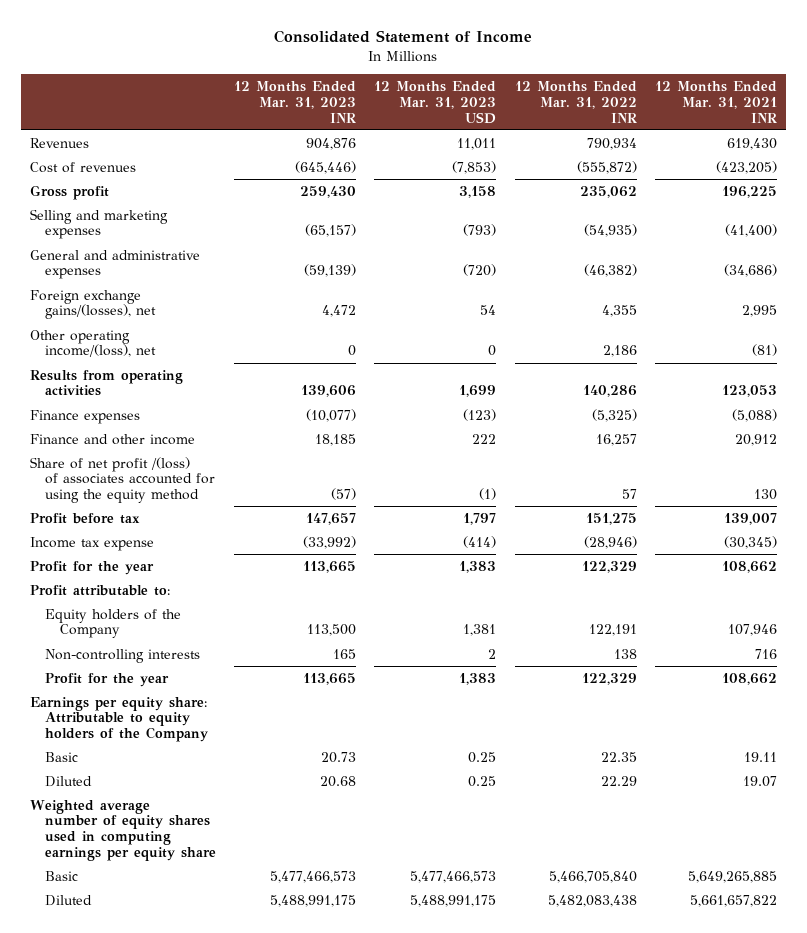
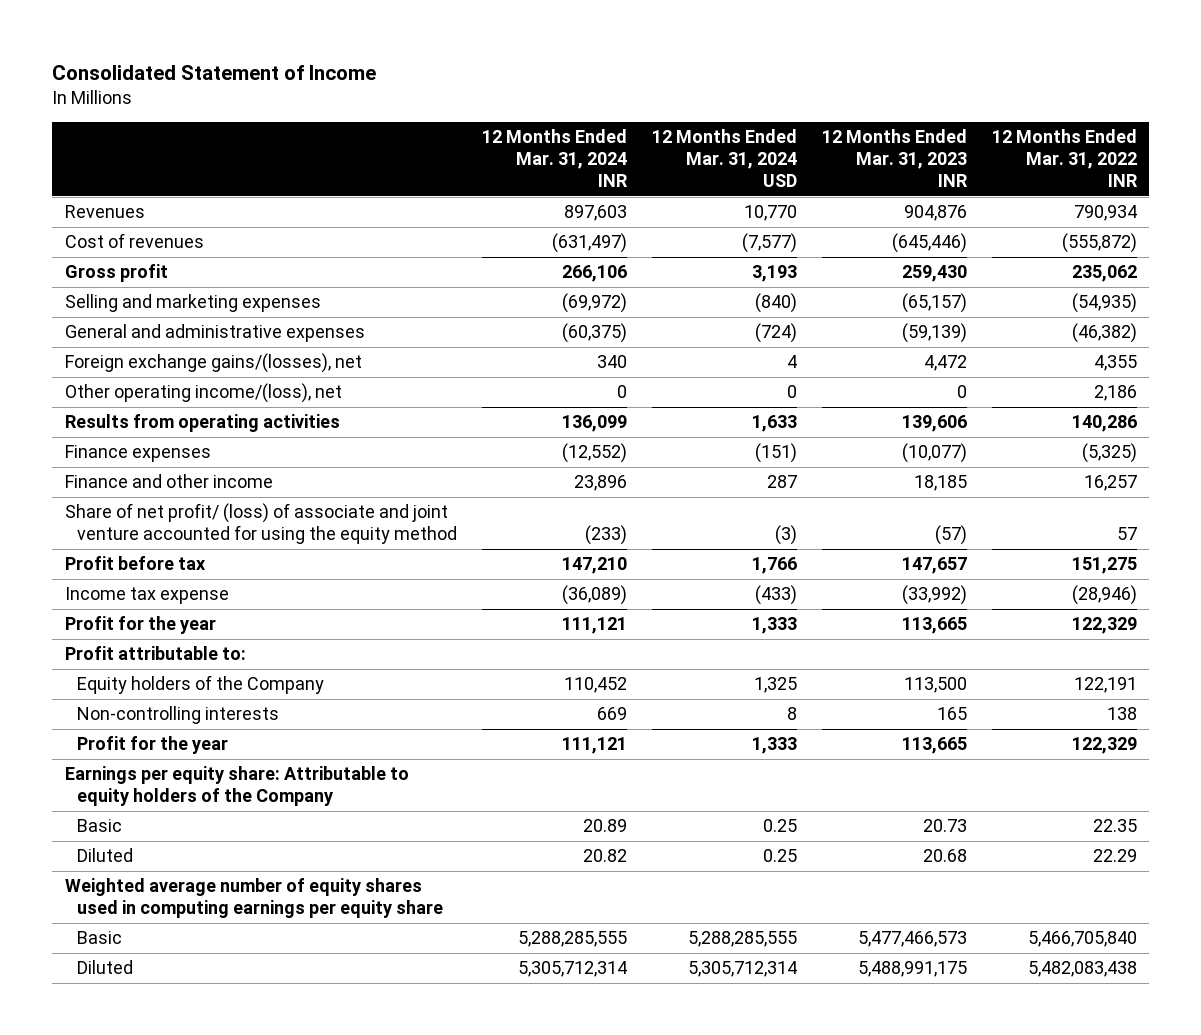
- | 12 Months Ended Mar. 31, 2023 INR | 12 Months Ended Mar. 31, 2023 USD | 12 Months Ended Mar. 31, 2022 INR | 12 Months Ended Mar. 31, 2021 INR
+ | 12 Months Ended Mar. 31, 2024 INR | 12 Months Ended Mar. 31, 2024 USD | 12 Months Ended Mar. 31, 2023 INR | 12 Months Ended Mar. 31, 2022 INR
- Share of net profit /(loss) of associates accounted for using the equity method | (57) | (1) | 57 | 130
+ Share of net profit/ (loss) of associate and joint venture accounted for using the equity method | (233) | (3) | (57) | 57

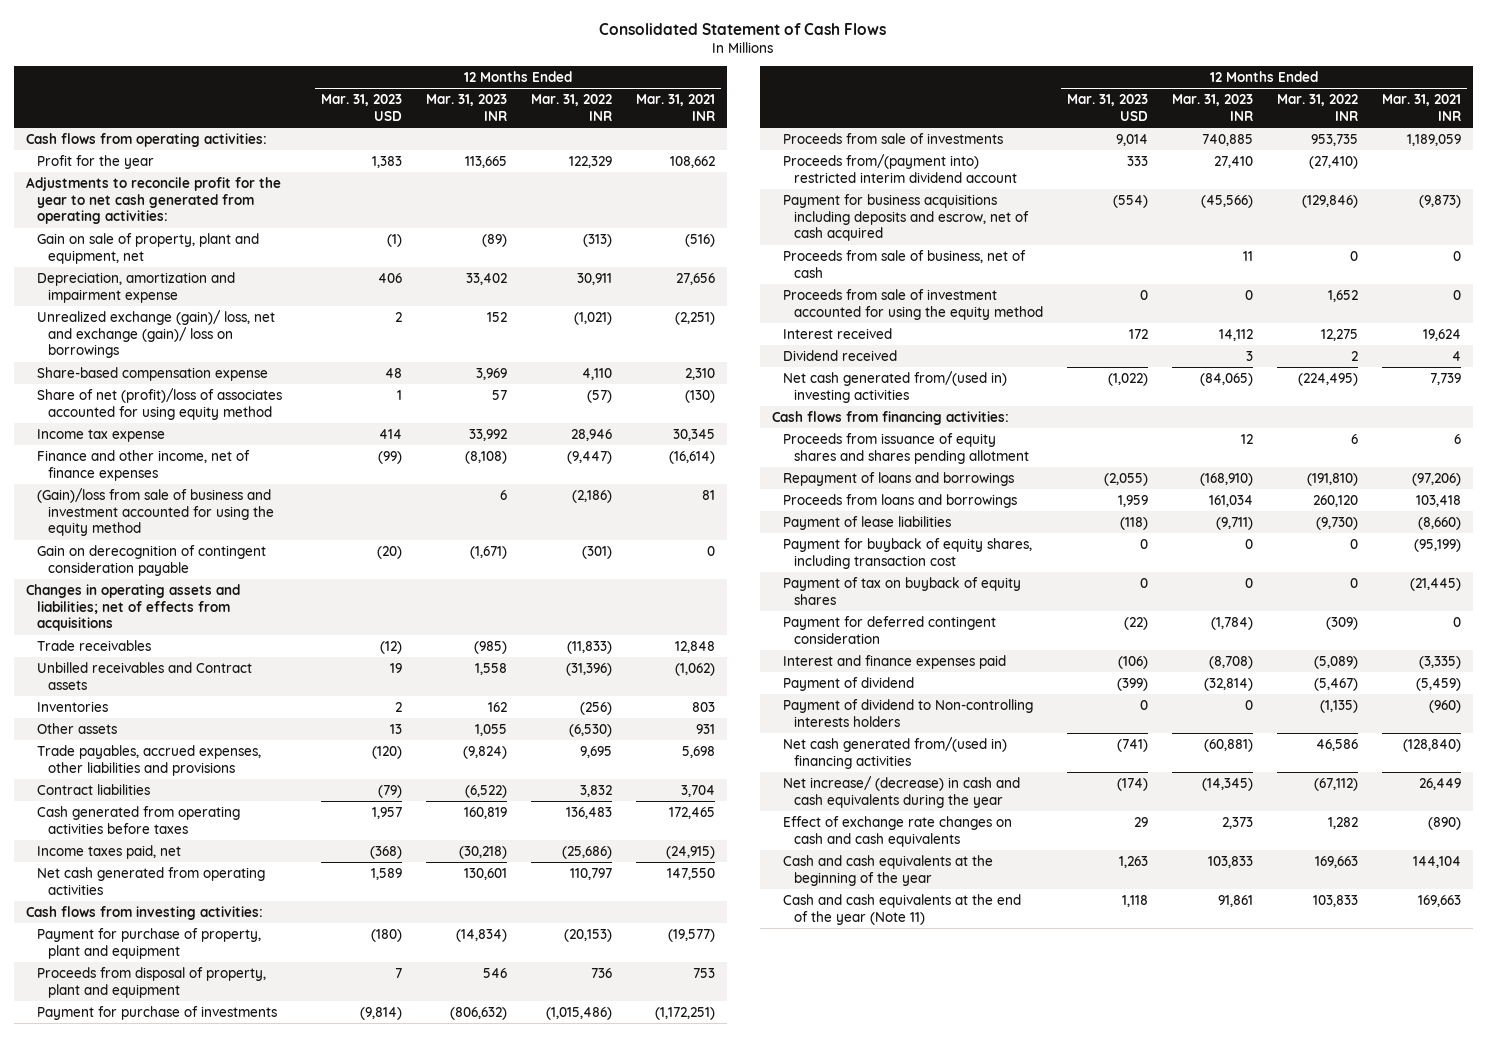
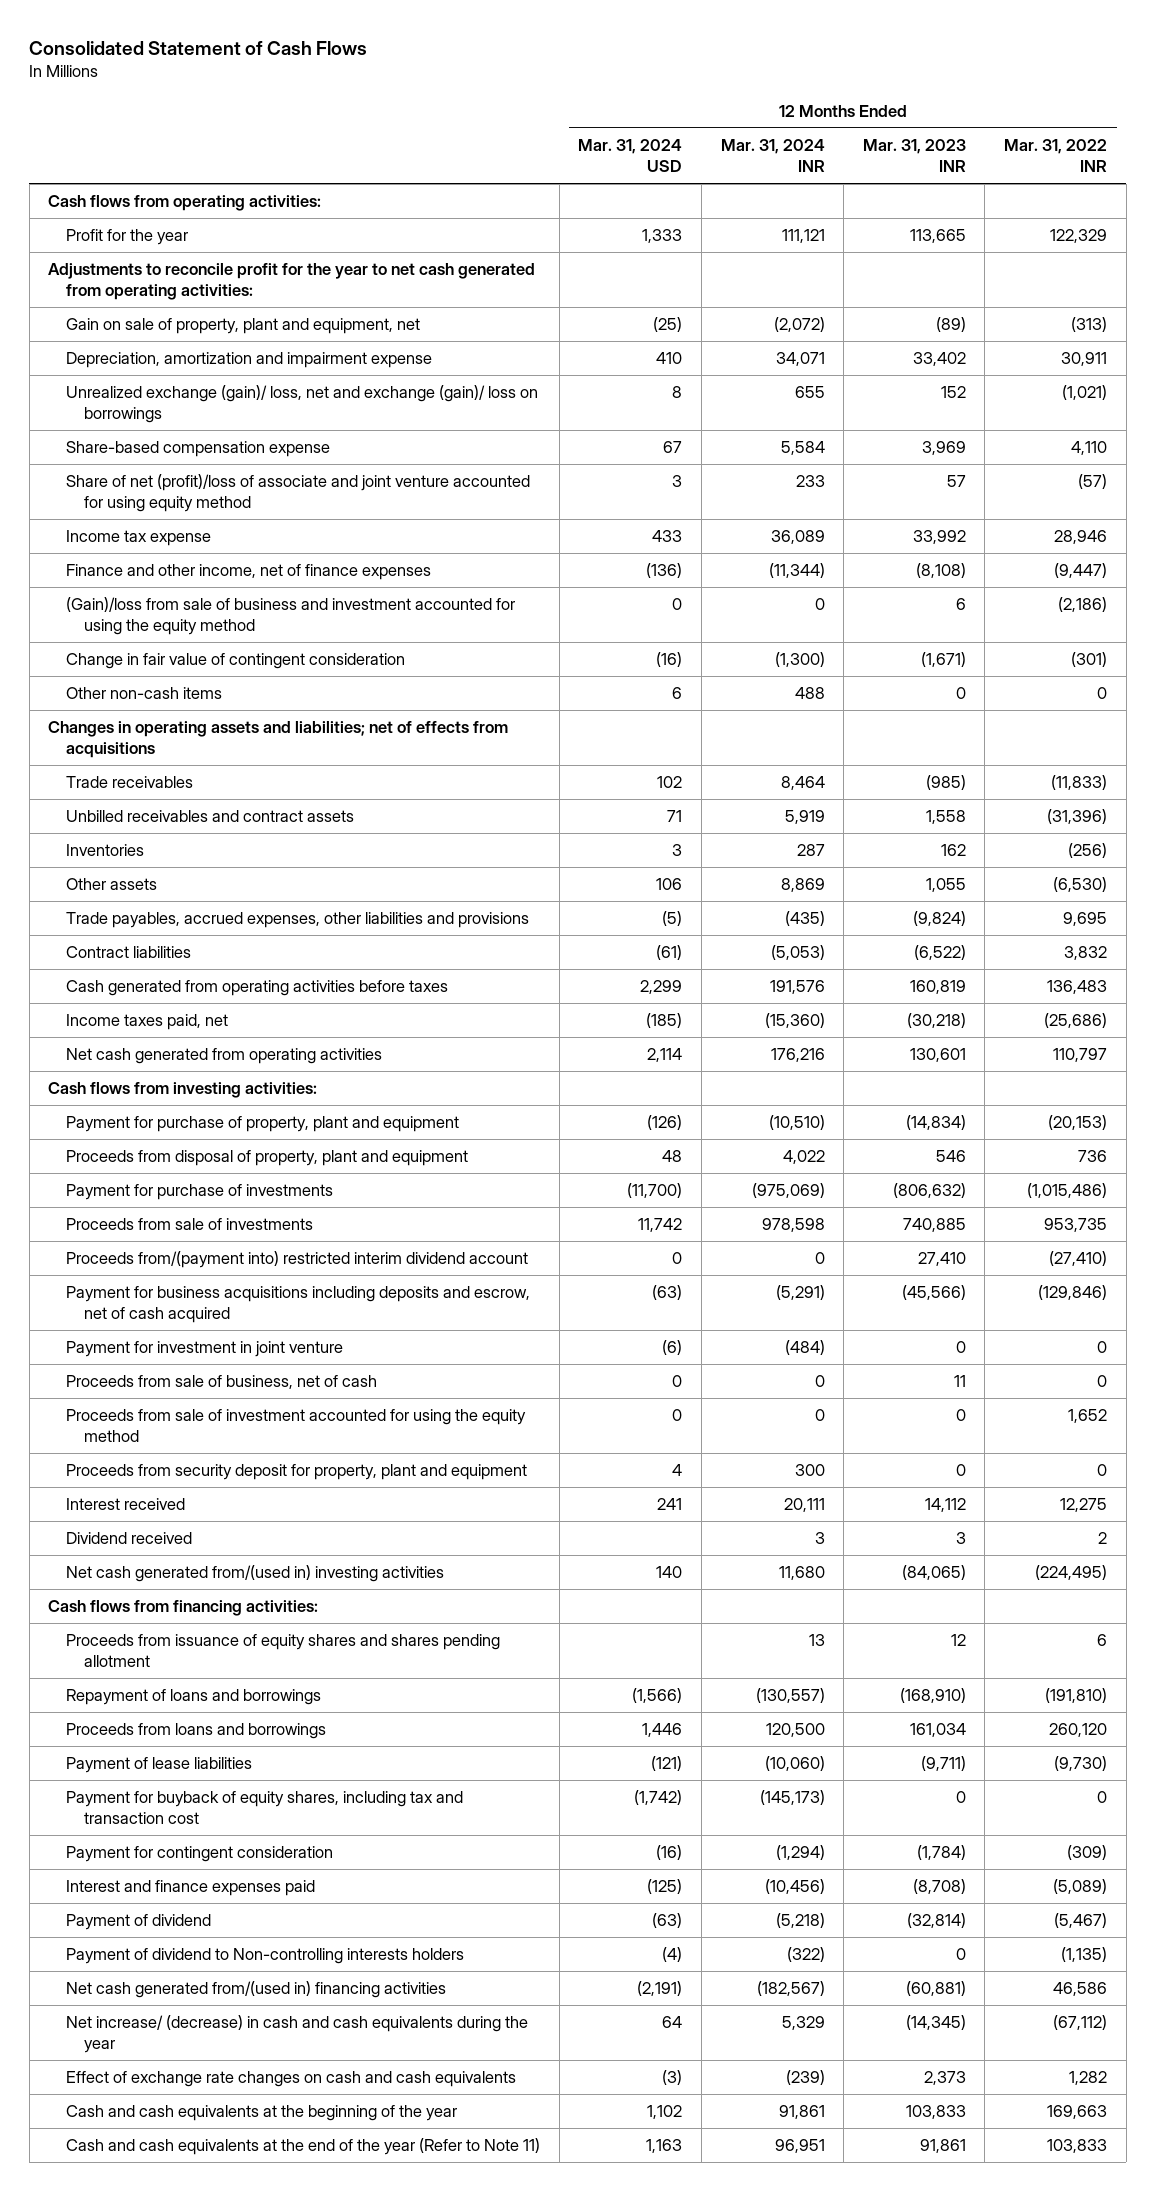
- | 12 Months Ended Mar. 31, 2023 USD | 12 Months Ended Mar. 31, 2023 INR | 12 Months Ended Mar. 31, 2022 INR | 12 Months Ended Mar. 31, 2021 INR
+ | 12 Months Ended Mar. 31, 2024 USD | 12 Months Ended Mar. 31, 2024 INR | 12 Months Ended Mar. 31, 2023 INR | 12 Months Ended Mar. 31, 2022 INR
- Share of net (profit)/loss of associates accounted for using equity method | 1 | 57 | (57) | (130)
+ Share of net (profit)/loss of associate and joint venture accounted for using equity method | 3 | 233 | 57 | (57)
- Gain on derecognition of contingent consideration payable | (20) | (1,671) | (301) | 0
+ Change in fair value of contingent consideration | (16) | (1,300) | (1,671) | (301)
+ Other non-cash items | 6 | 488 | 0 | 0
- Unbilled receivables and Contract assets | 19 | 1,558 | (31,396) | (1,062)
+ Unbilled receivables and contract assets | 71 | 5,919 | 1,558 | (31,396)
+ Payment for investment in joint venture | (6) | (484) | 0 | 0
+ Proceeds from security deposit for property, plant and equipment | 4 | 300 | 0 | 0
- Payment for buyback of equity shares, including transaction cost | 0 | 0 | 0 | (95,199)
- Payment of tax on buyback of equity shares | 0 | 0 | 0 | (21,445)
- Payment for deferred contingent consideration | (22) | (1,784) | (309) | 0
+ Payment for buyback of equity shares, including tax and transaction cost | (1,742) | (145,173) | 0 | 0
+ Payment for contingent consideration | (16) | (1,294) | (1,784) | (309)
- Cash and cash equivalents at the end of the year (Note 11) | 1,118 | 91,861 | 103,833 | 169,663
+ Cash and cash equivalents at the end of the year (Refer to Note 11) | 1,163 | 96,951 | 91,861 | 103,833

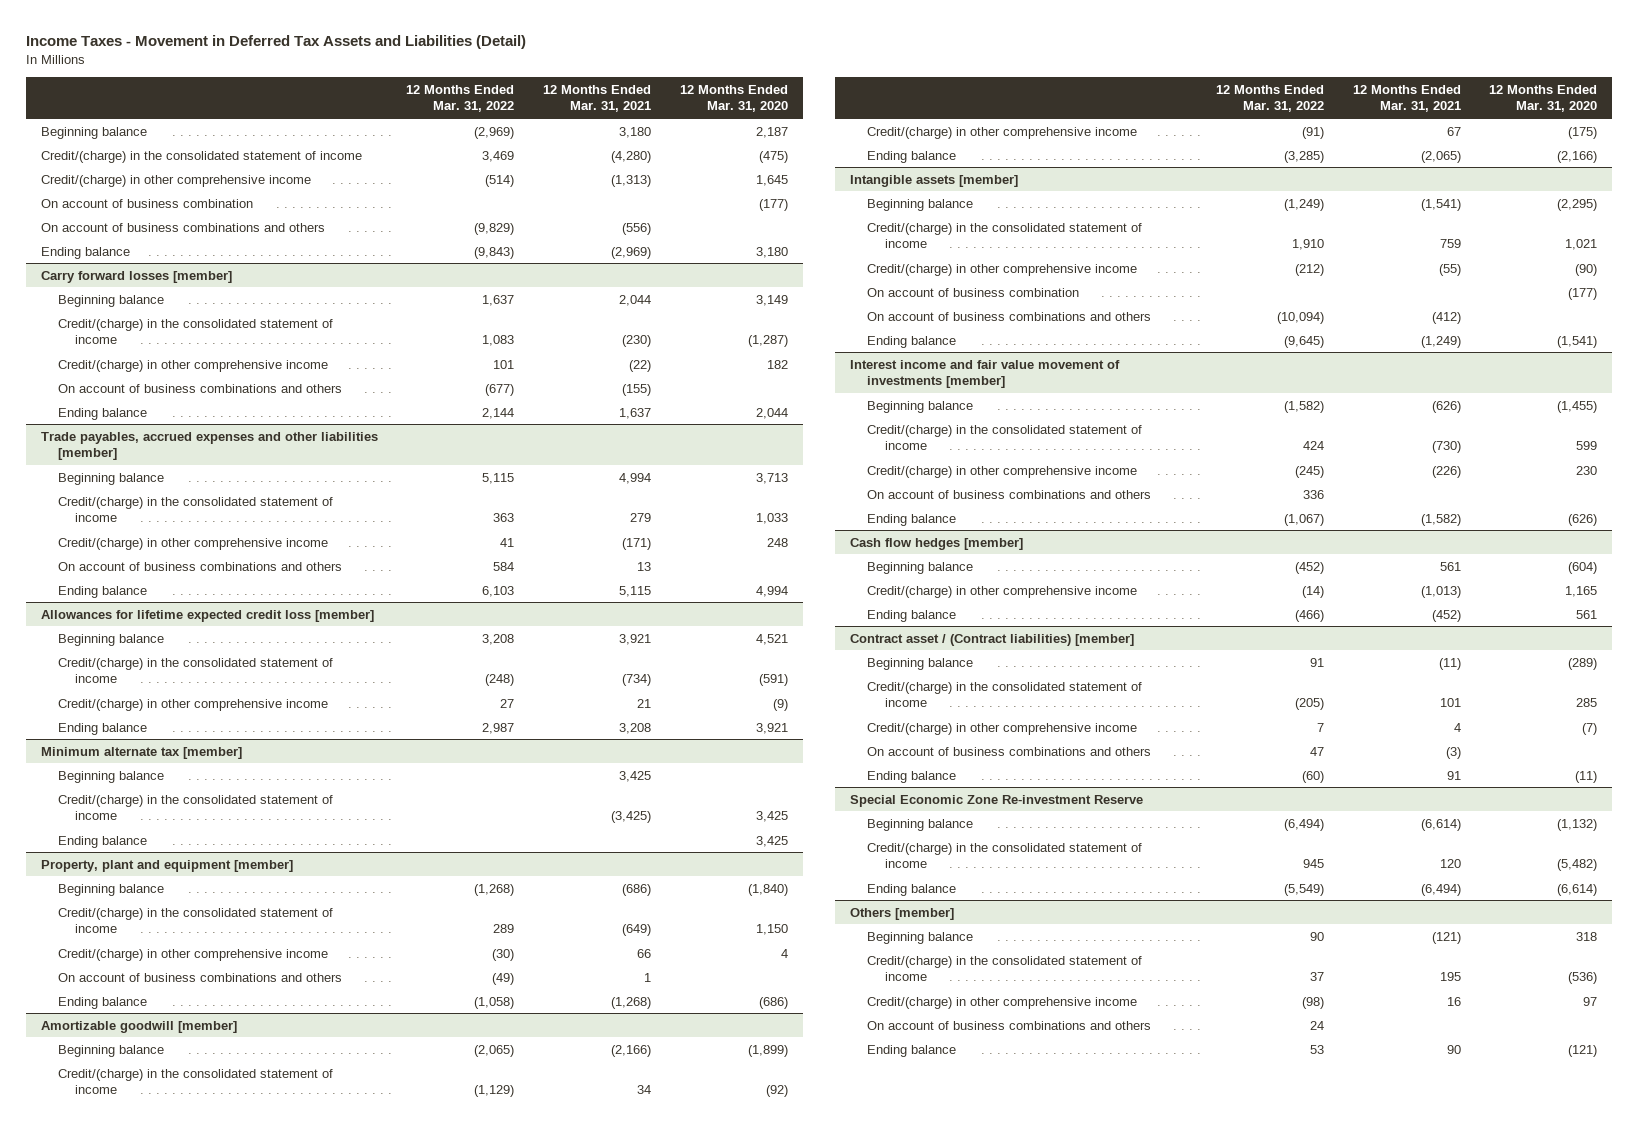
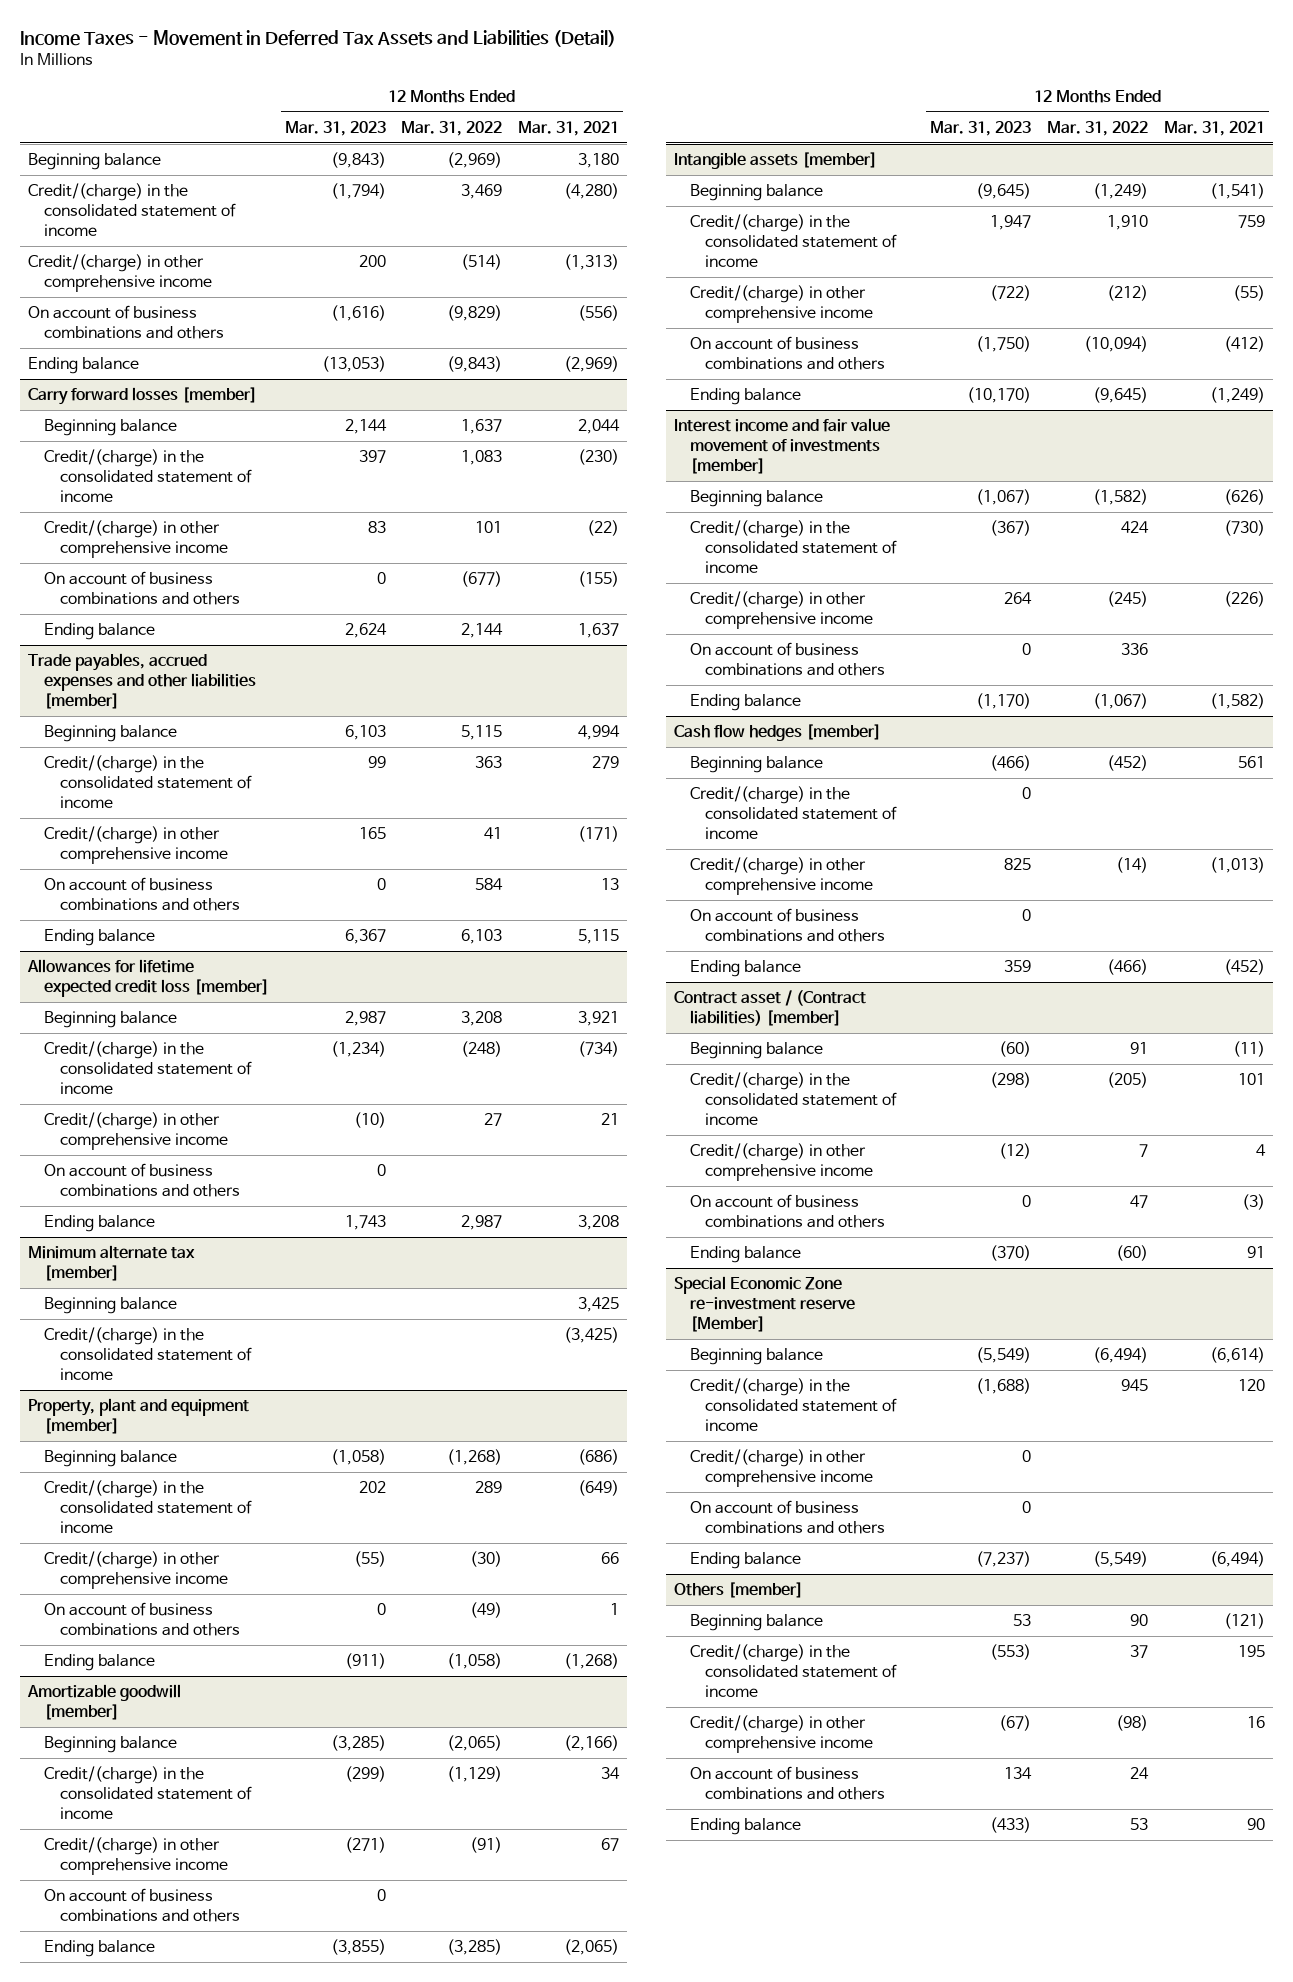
- | 12 Months Ended Mar. 31, 2022 | 12 Months Ended Mar. 31, 2021 | 12 Months Ended Mar. 31, 2020
+ | 12 Months Ended Mar. 31, 2023 | 12 Months Ended Mar. 31, 2022 | 12 Months Ended Mar. 31, 2021
- On account of business combination | | | (177)
@ Allowances for lifetime expected credit loss [member]
+ On account of business combinations and others | 0 | |
@ Minimum alternate tax [member]
- Ending balance | | | 3,425
@ Amortizable goodwill [member]
+ On account of business combinations and others | 0 | |
@ Intangible assets [member]
- On account of business combination | | | (177)
@ Cash flow hedges [member]
+ Credit/(charge) in the consolidated statement of income | 0 | |
+ On account of business combinations and others | 0 | |
- Special Economic Zone Re-investment Reserve
+ Special Economic Zone re-investment reserve [Member]
+ Credit/(charge) in other comprehensive income | 0 | |
+ On account of business combinations and others | 0 | |

